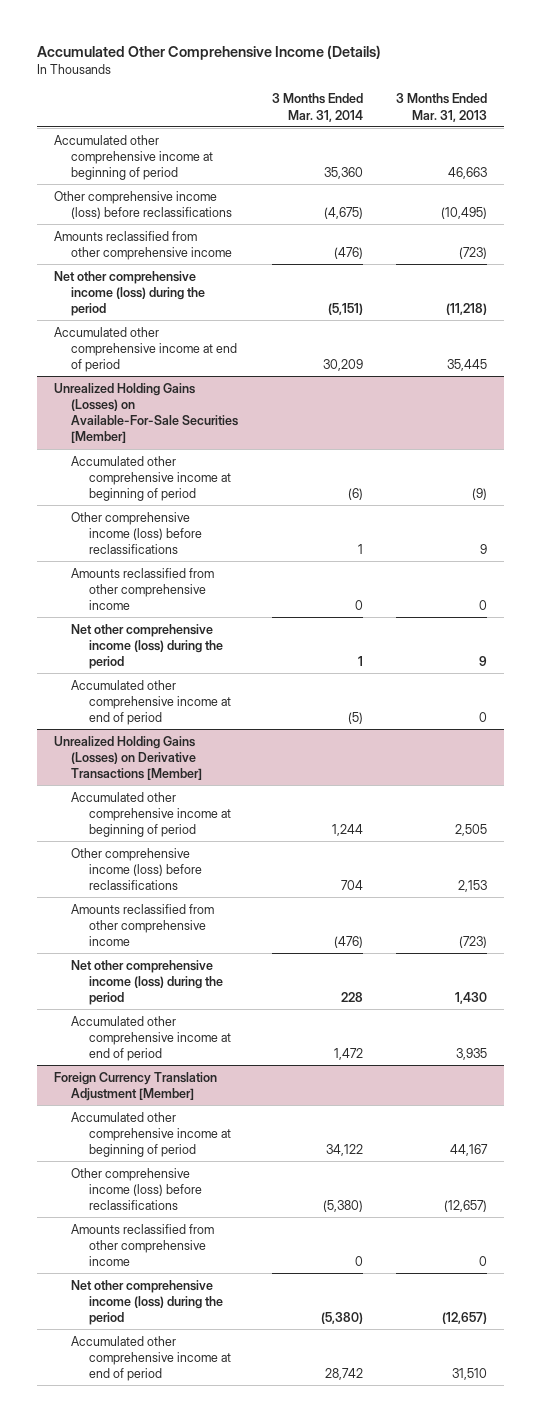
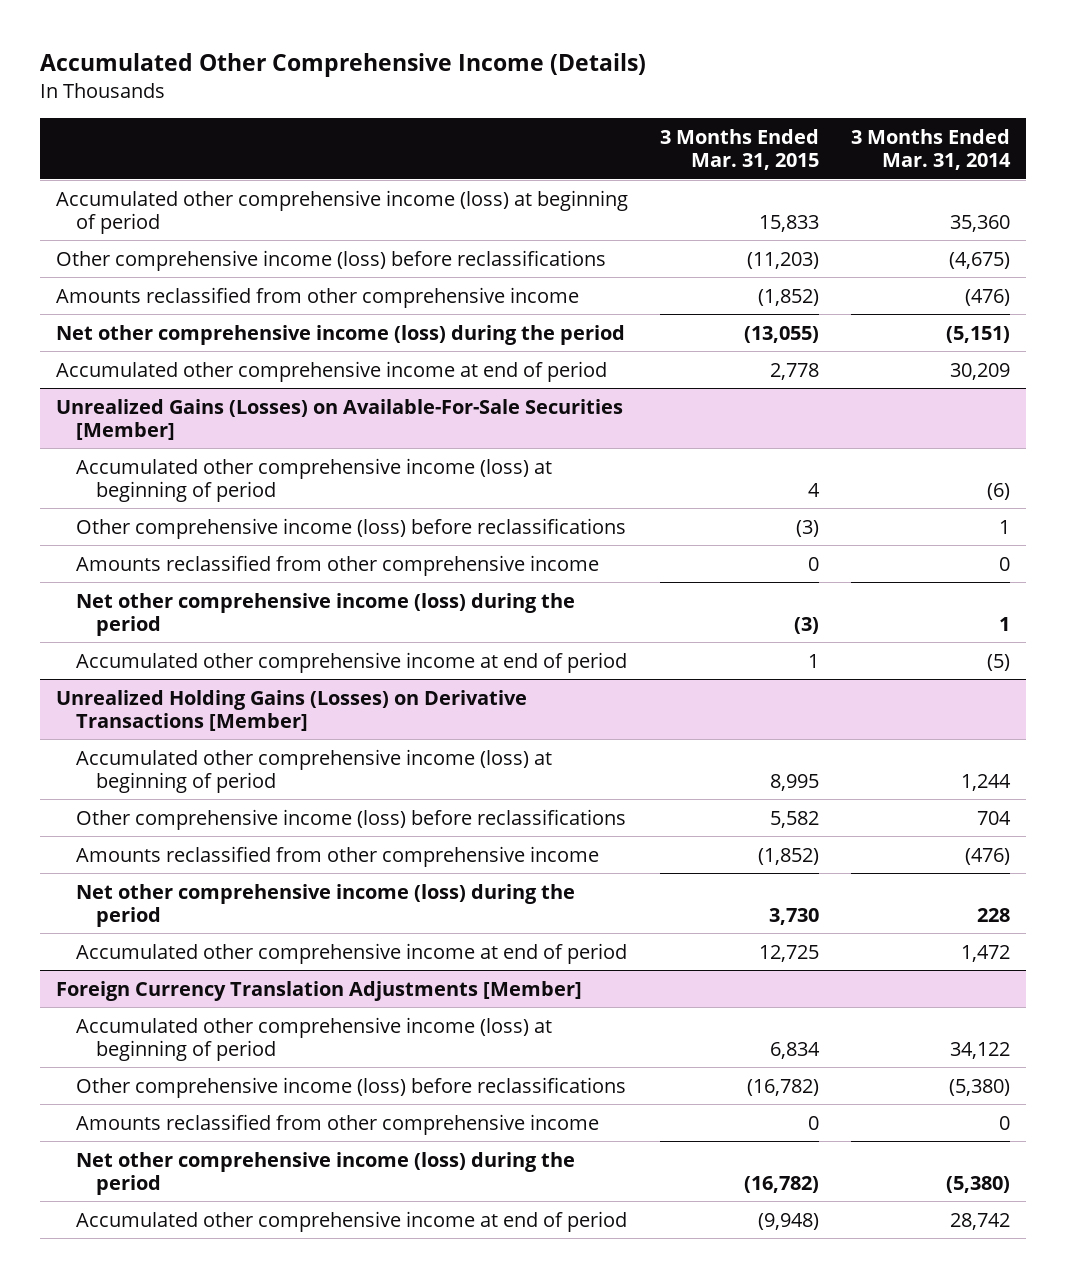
- | 3 Months Ended Mar. 31, 2014 | 3 Months Ended Mar. 31, 2013
+ | 3 Months Ended Mar. 31, 2015 | 3 Months Ended Mar. 31, 2014
- Accumulated other comprehensive income at beginning of period | 35,360 | 46,663
+ Accumulated other comprehensive income (loss) at beginning of period | 15,833 | 35,360
- Unrealized Holding Gains (Losses) on Available-For-Sale Securities [Member]
- Accumulated other comprehensive income at beginning of period | (6) | (9)
+ Unrealized Gains (Losses) on Available-For-Sale Securities [Member]
+ Accumulated other comprehensive income (loss) at beginning of period | 4 | (6)
@ Unrealized Holding Gains (Losses) on Derivative Transactions [Member]
- Accumulated other comprehensive income at beginning of period | 1,244 | 2,505
+ Accumulated other comprehensive income (loss) at beginning of period | 8,995 | 1,244
- Foreign Currency Translation Adjustment [Member]
- Accumulated other comprehensive income at beginning of period | 34,122 | 44,167
+ Foreign Currency Translation Adjustments [Member]
+ Accumulated other comprehensive income (loss) at beginning of period | 6,834 | 34,122

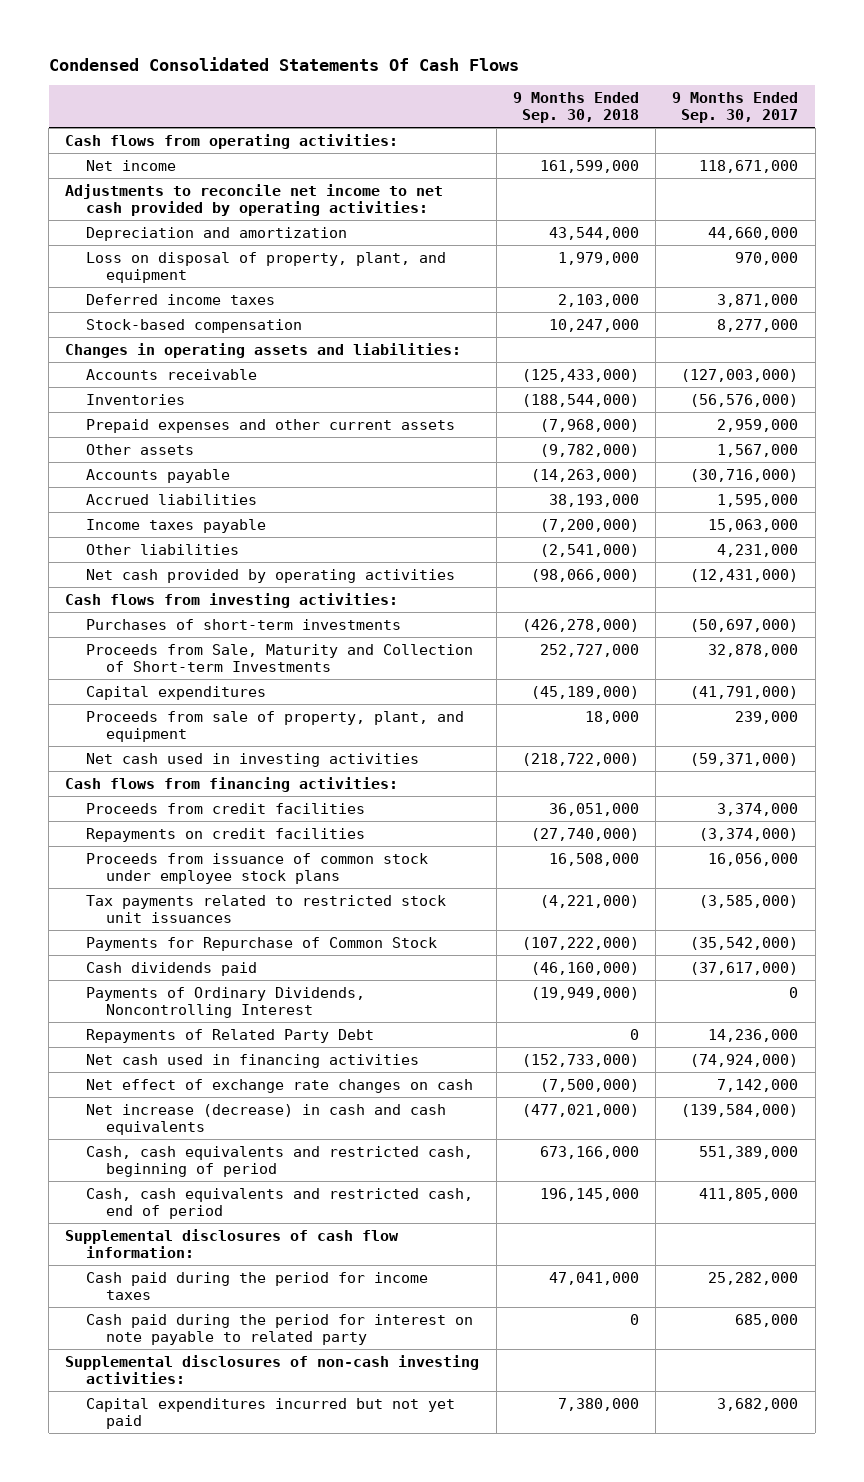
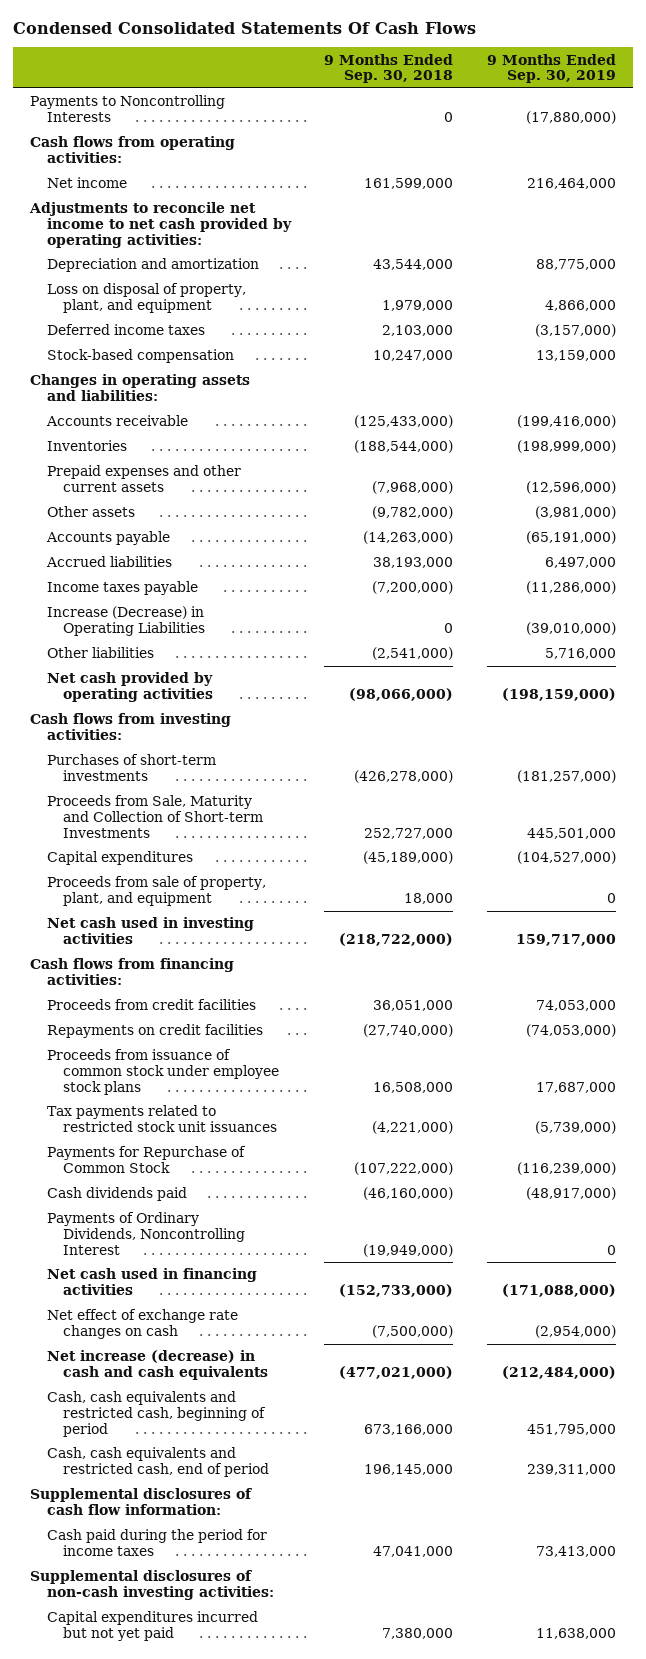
- | 9 Months Ended Sep. 30, 2018 | 9 Months Ended Sep. 30, 2017
+ | 9 Months Ended Sep. 30, 2018 | 9 Months Ended Sep. 30, 2019
+ Payments to Noncontrolling Interests | 0 | (17,880,000)
+ Increase (Decrease) in Operating Liabilities | 0 | (39,010,000)
- Repayments of Related Party Debt | 0 | 14,236,000
- Cash paid during the period for interest on note payable to related party | 0 | 685,000

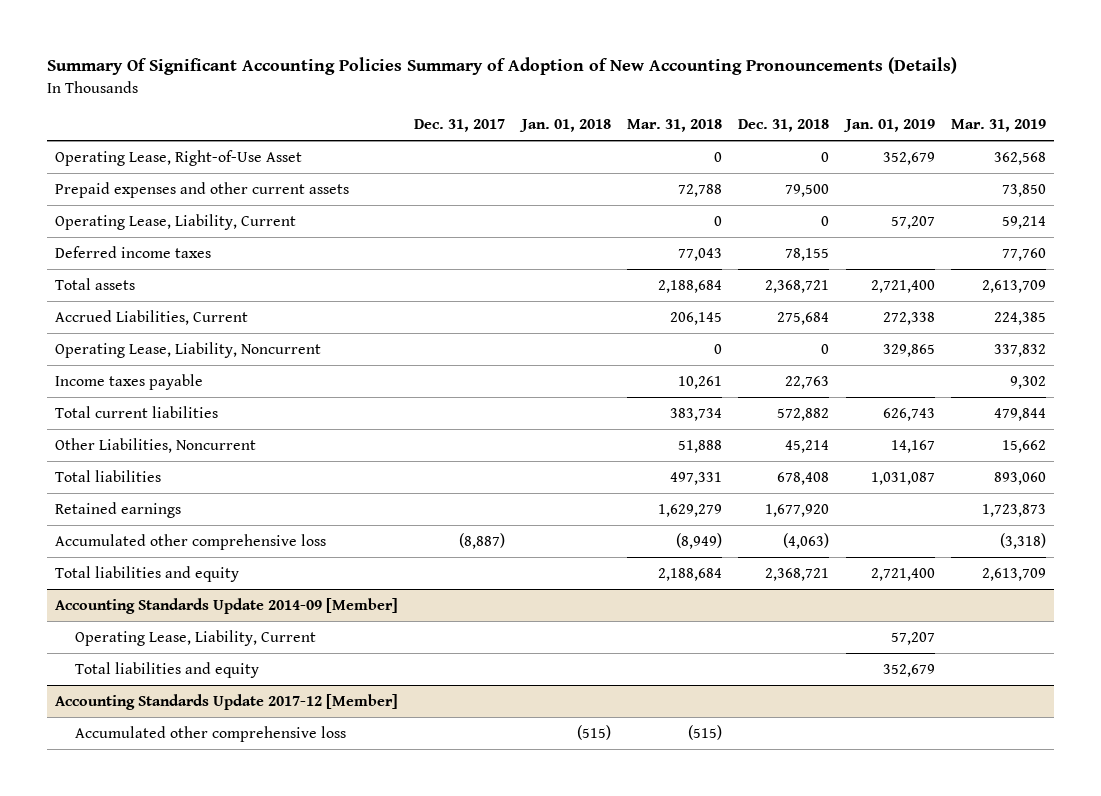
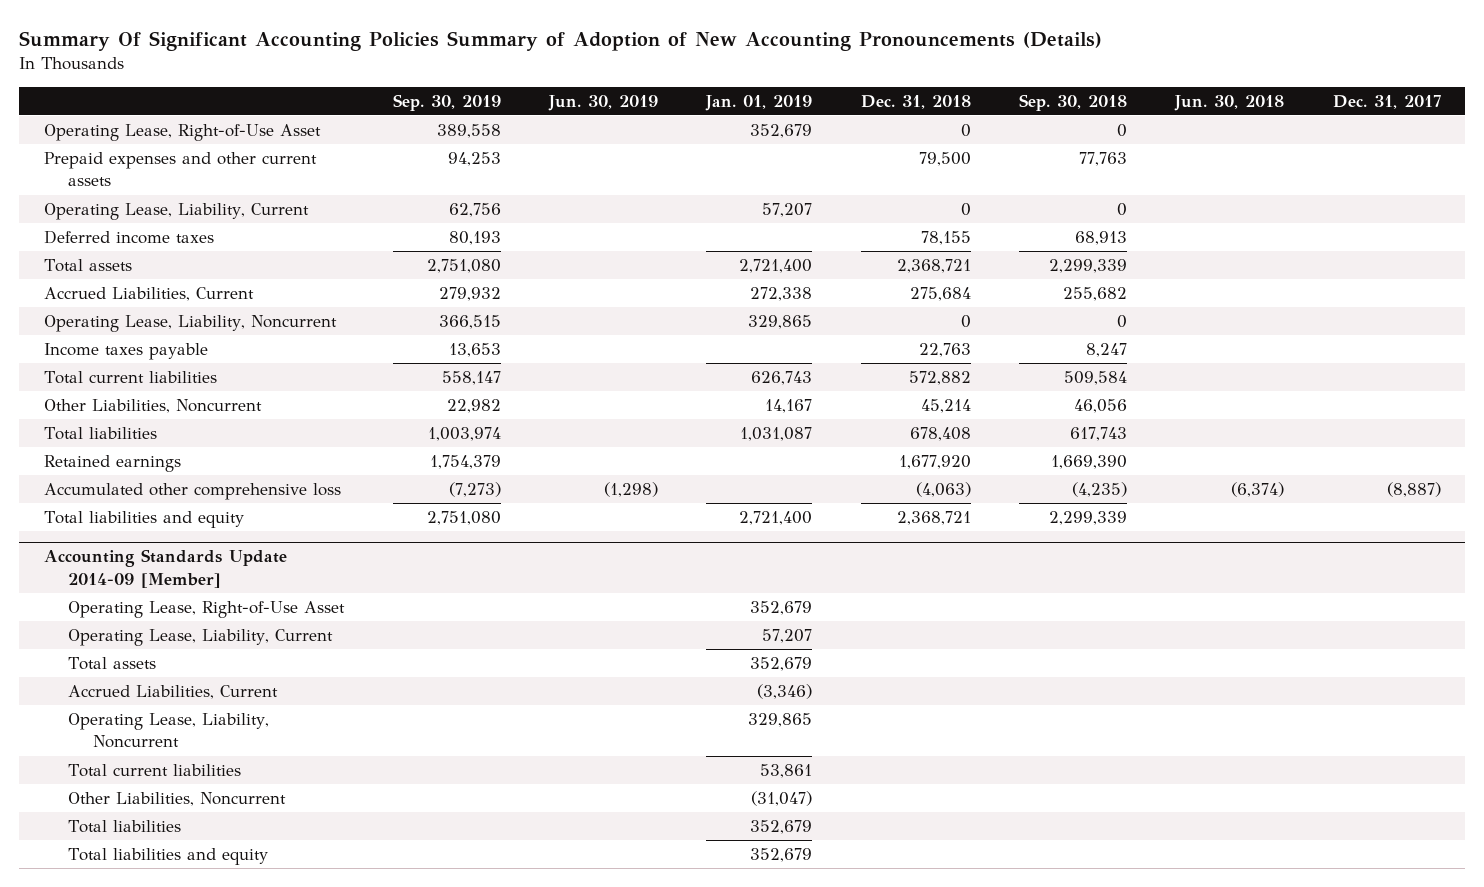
- | Dec. 31, 2017 | Jan. 01, 2018 | Mar. 31, 2018 | Dec. 31, 2018 | Jan. 01, 2019 | Mar. 31, 2019
+ | Sep. 30, 2019 | Jun. 30, 2019 | Jan. 01, 2019 | Dec. 31, 2018 | Sep. 30, 2018 | Jun. 30, 2018 | Dec. 31, 2017
@ Accounting Standards Update 2014-09 [Member]
+ Operating Lease, Right-of-Use Asset | | | 352,679 | | | |
+ Total assets | | | 352,679 | | | |
+ Accrued Liabilities, Current | | | (3,346) | | | |
+ Operating Lease, Liability, Noncurrent | | | 329,865 | | | |
+ Total current liabilities | | | 53,861 | | | |
+ Other Liabilities, Noncurrent | | | (31,047) | | | |
+ Total liabilities | | | 352,679 | | | |
- Accounting Standards Update 2017-12 [Member]
- Accumulated other comprehensive loss | | (515) | (515) | | |

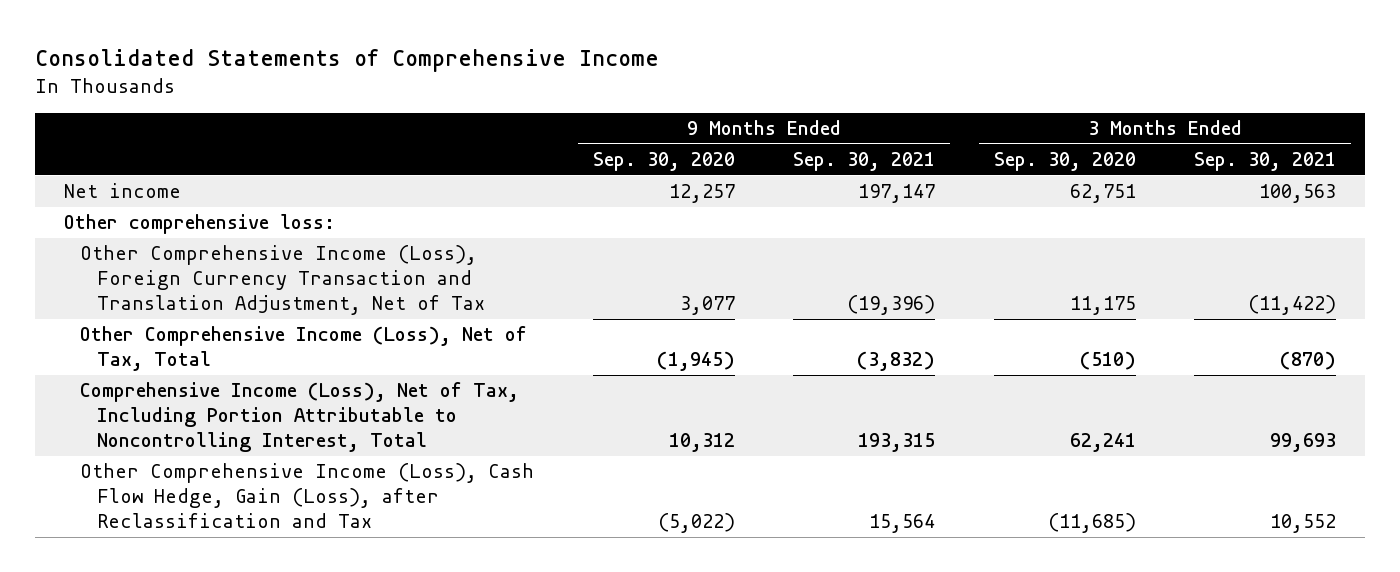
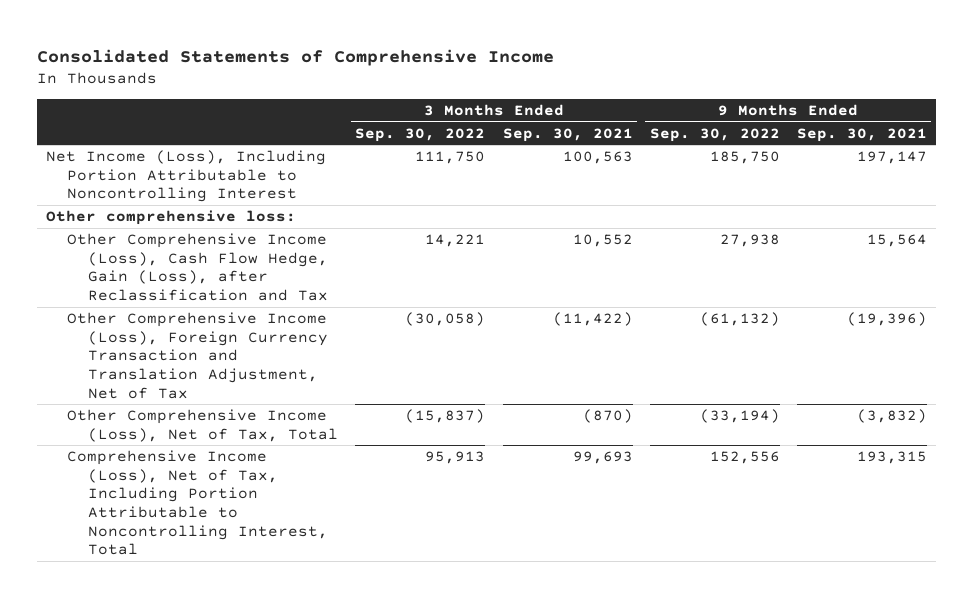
- | 9 Months Ended Sep. 30, 2020 | 9 Months Ended Sep. 30, 2021 | 3 Months Ended Sep. 30, 2020 | 3 Months Ended Sep. 30, 2021
+ | 3 Months Ended Sep. 30, 2022 | 3 Months Ended Sep. 30, 2021 | 9 Months Ended Sep. 30, 2022 | 9 Months Ended Sep. 30, 2021
- Net income | 12,257 | 197,147 | 62,751 | 100,563
+ Net Income (Loss), Including Portion Attributable to Noncontrolling Interest | 111,750 | 100,563 | 185,750 | 197,147
moved up: Other Comprehensive Income (Loss), Cash Flow Hedge, Gain (Loss), after Reclassification and Tax | 14,221 | 10,552 | 27,938 | 15,564

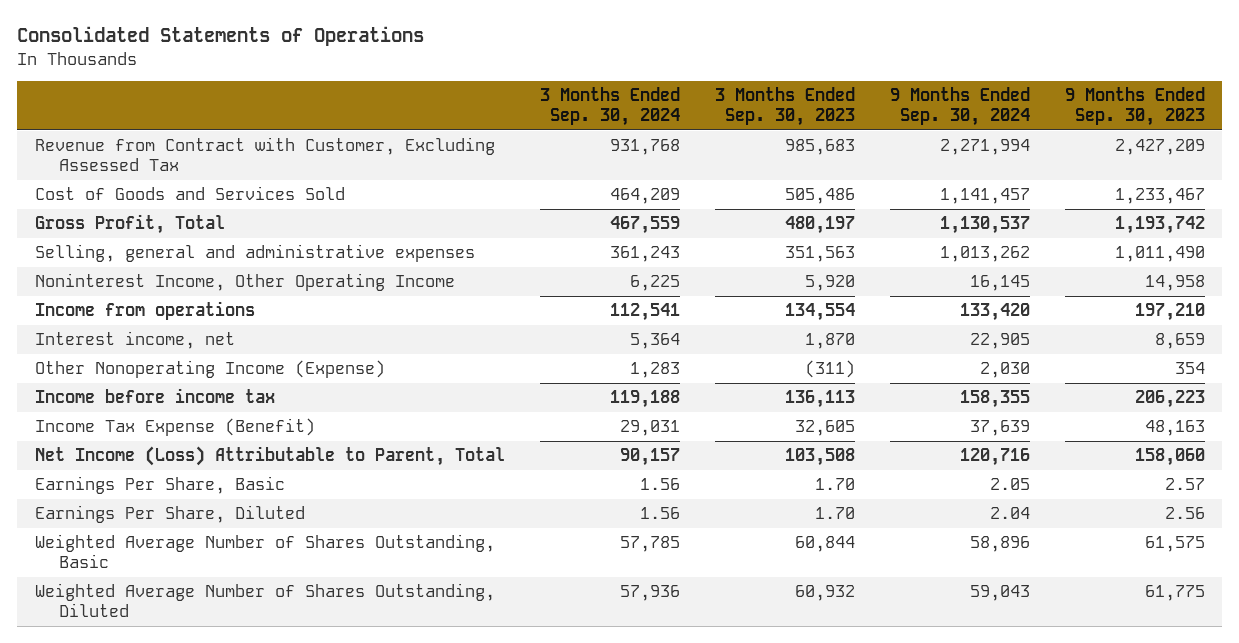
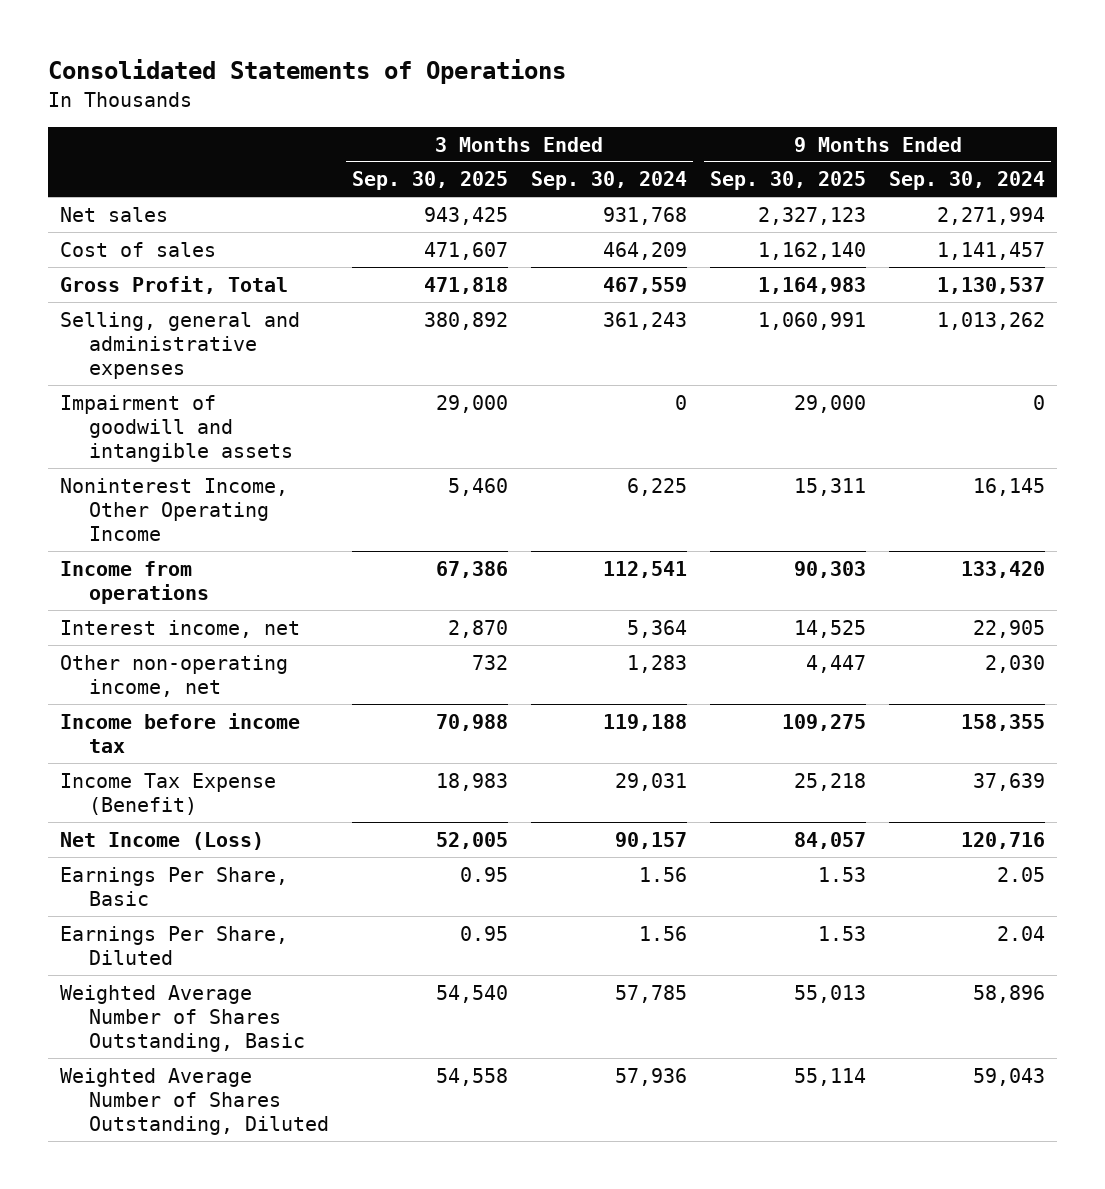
- | 3 Months Ended Sep. 30, 2024 | 3 Months Ended Sep. 30, 2023 | 9 Months Ended Sep. 30, 2024 | 9 Months Ended Sep. 30, 2023
+ | 3 Months Ended Sep. 30, 2025 | 3 Months Ended Sep. 30, 2024 | 9 Months Ended Sep. 30, 2025 | 9 Months Ended Sep. 30, 2024
- Revenue from Contract with Customer, Excluding Assessed Tax | 931,768 | 985,683 | 2,271,994 | 2,427,209
- Cost of Goods and Services Sold | 464,209 | 505,486 | 1,141,457 | 1,233,467
+ Net sales | 943,425 | 931,768 | 2,327,123 | 2,271,994
+ Cost of sales | 471,607 | 464,209 | 1,162,140 | 1,141,457
+ Impairment of goodwill and intangible assets | 29,000 | 0 | 29,000 | 0
- Other Nonoperating Income (Expense) | 1,283 | (311) | 2,030 | 354
+ Other non-operating income, net | 732 | 1,283 | 4,447 | 2,030
- Net Income (Loss) Attributable to Parent, Total | 90,157 | 103,508 | 120,716 | 158,060
+ Net Income (Loss) | 52,005 | 90,157 | 84,057 | 120,716

